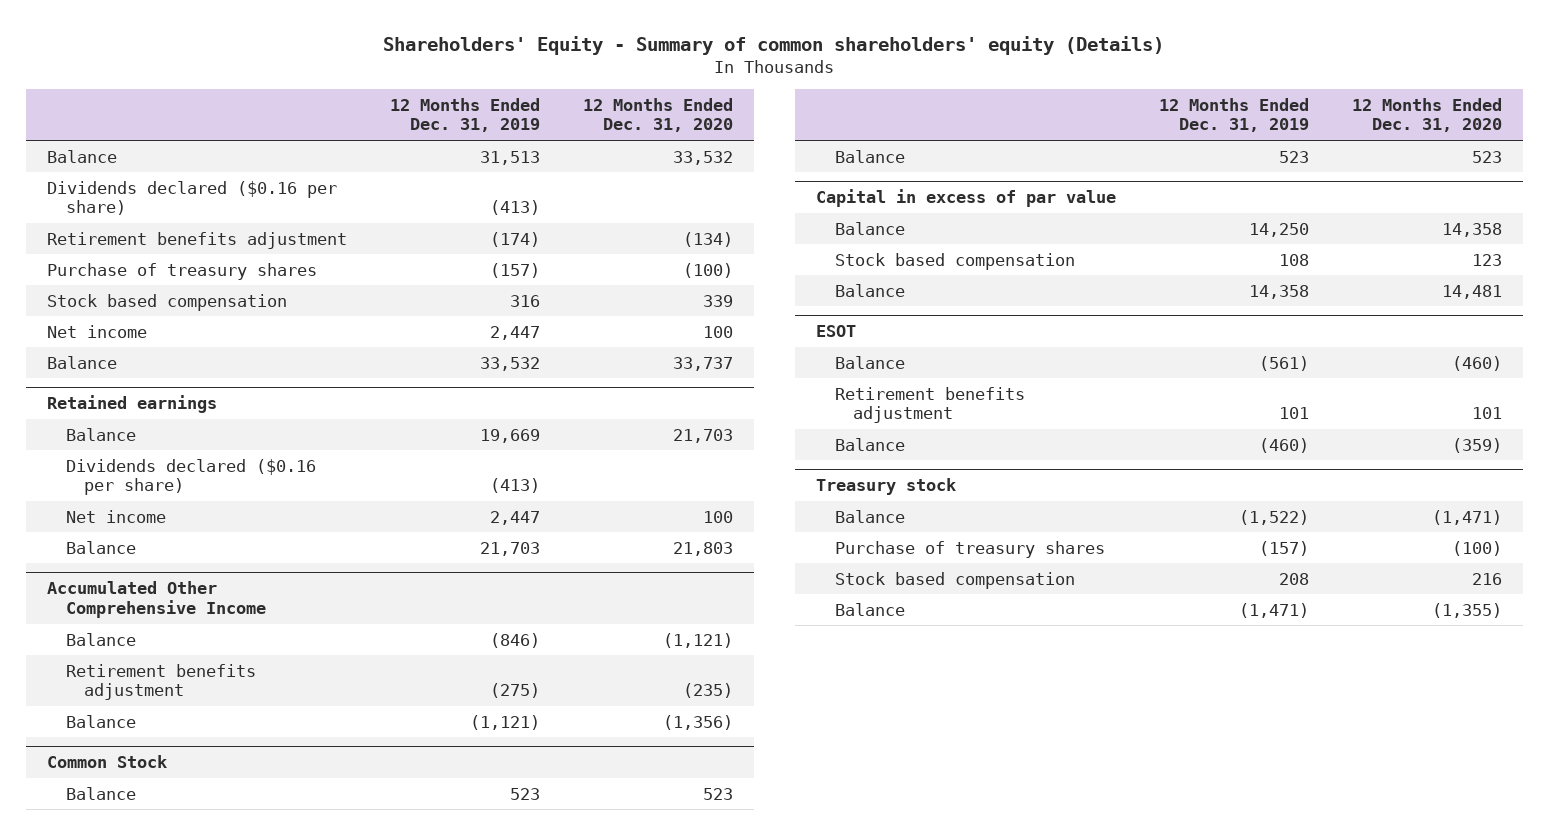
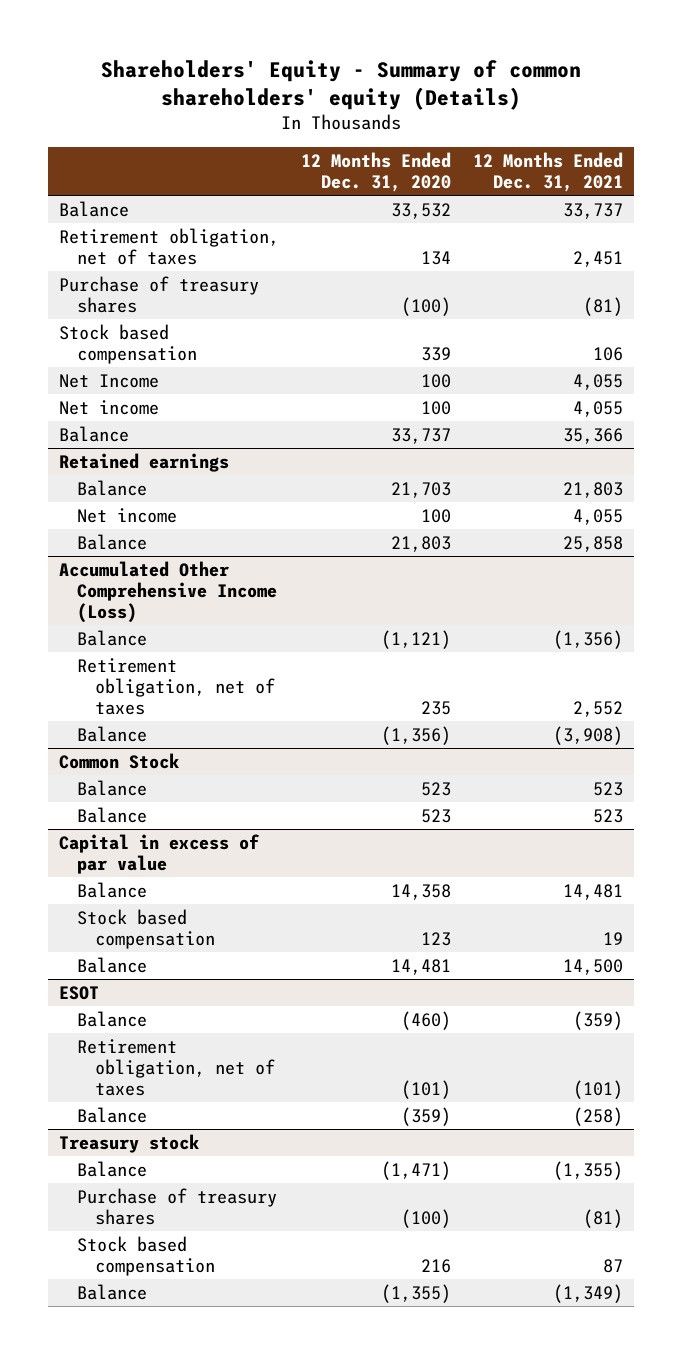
- | 12 Months Ended Dec. 31, 2019 | 12 Months Ended Dec. 31, 2020
+ | 12 Months Ended Dec. 31, 2020 | 12 Months Ended Dec. 31, 2021
- Dividends declared ($0.16 per share) | (413) |
- Retirement benefits adjustment | (174) | (134)
+ Retirement obligation, net of taxes | 134 | 2,451
+ Net Income | 100 | 4,055
@ Retained earnings
- Dividends declared ($0.16 per share) | (413) |
- Accumulated Other Comprehensive Income
+ Accumulated Other Comprehensive Income (Loss)
- Retirement benefits adjustment | (275) | (235)
+ Retirement obligation, net of taxes | 235 | 2,552
@ ESOT
- Retirement benefits adjustment | 101 | 101
+ Retirement obligation, net of taxes | (101) | (101)

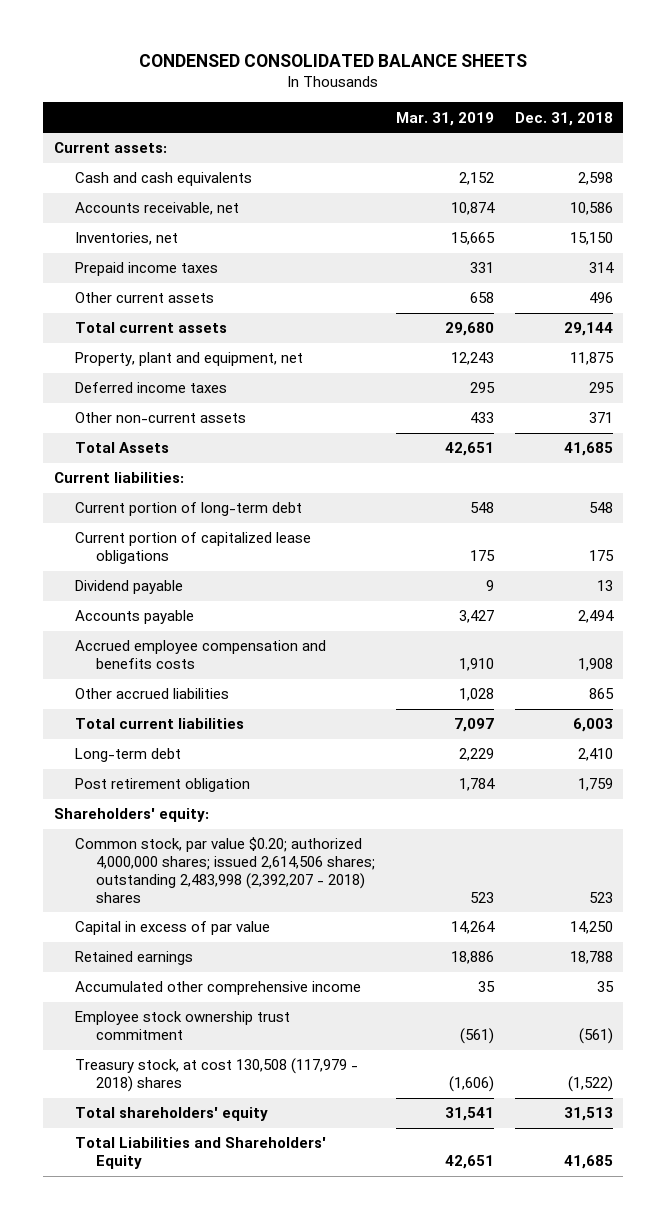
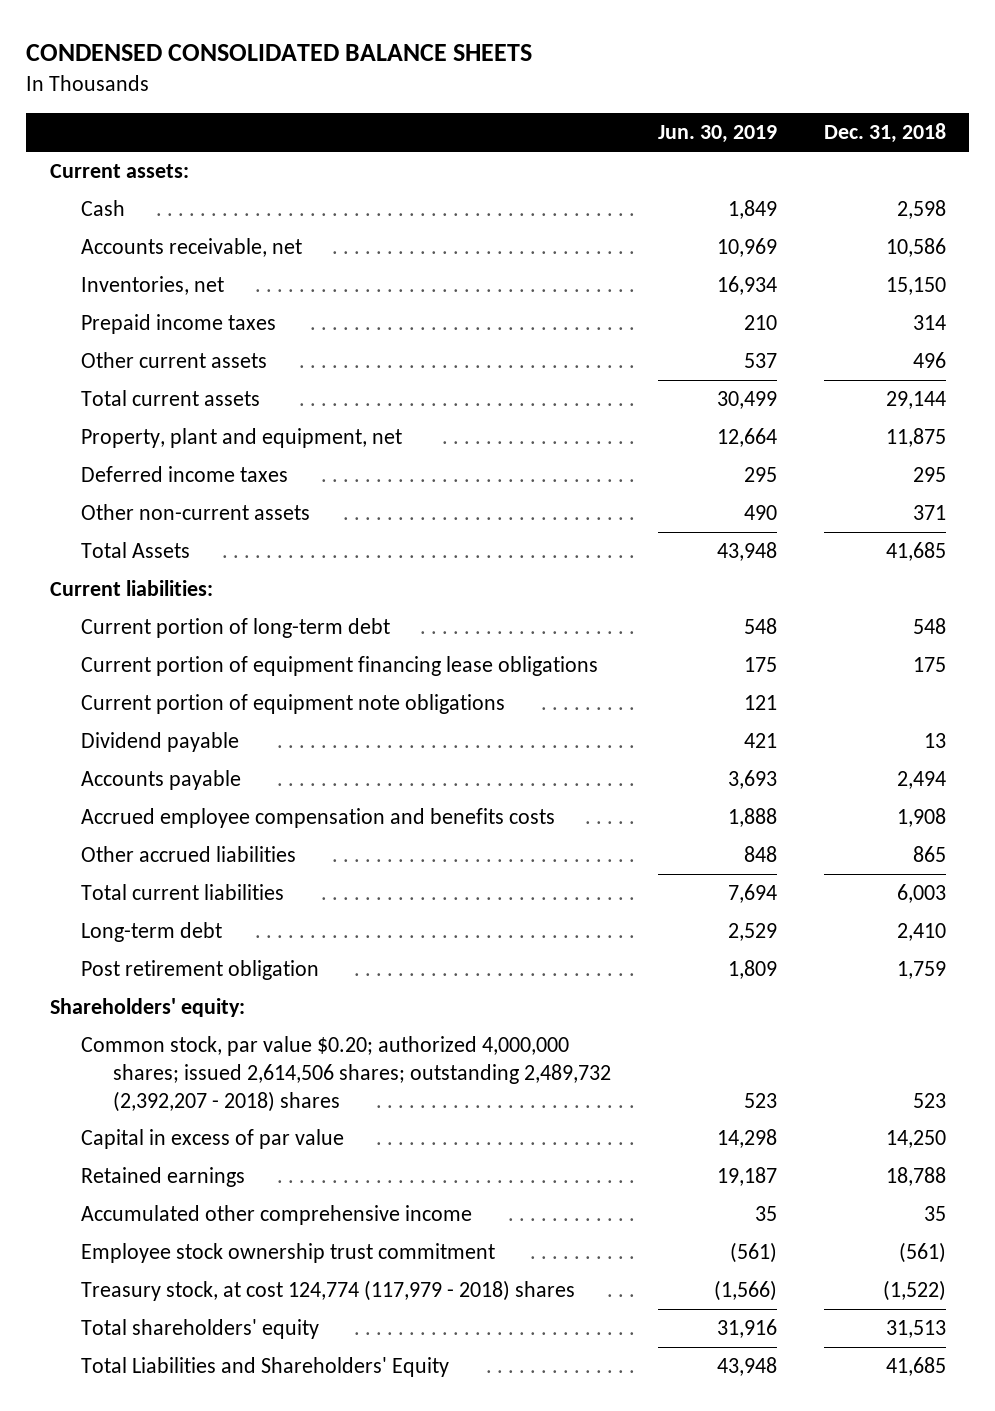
- | Mar. 31, 2019 | Dec. 31, 2018
+ | Jun. 30, 2019 | Dec. 31, 2018
- Cash and cash equivalents | 2,152 | 2,598
+ Cash | 1,849 | 2,598
- Current portion of capitalized lease obligations | 175 | 175
+ Current portion of equipment financing lease obligations | 175 | 175
+ Current portion of equipment note obligations | 121 |
- Common stock, par value $0.20; authorized 4,000,000 shares; issued 2,614,506 shares; outstanding 2,483,998 (2,392,207 - 2018) shares | 523 | 523
+ Common stock, par value $0.20; authorized 4,000,000 shares; issued 2,614,506 shares; outstanding 2,489,732 (2,392,207 - 2018) shares | 523 | 523
- Treasury stock, at cost 130,508 (117,979 - 2018) shares | (1,606) | (1,522)
+ Treasury stock, at cost 124,774 (117,979 - 2018) shares | (1,566) | (1,522)

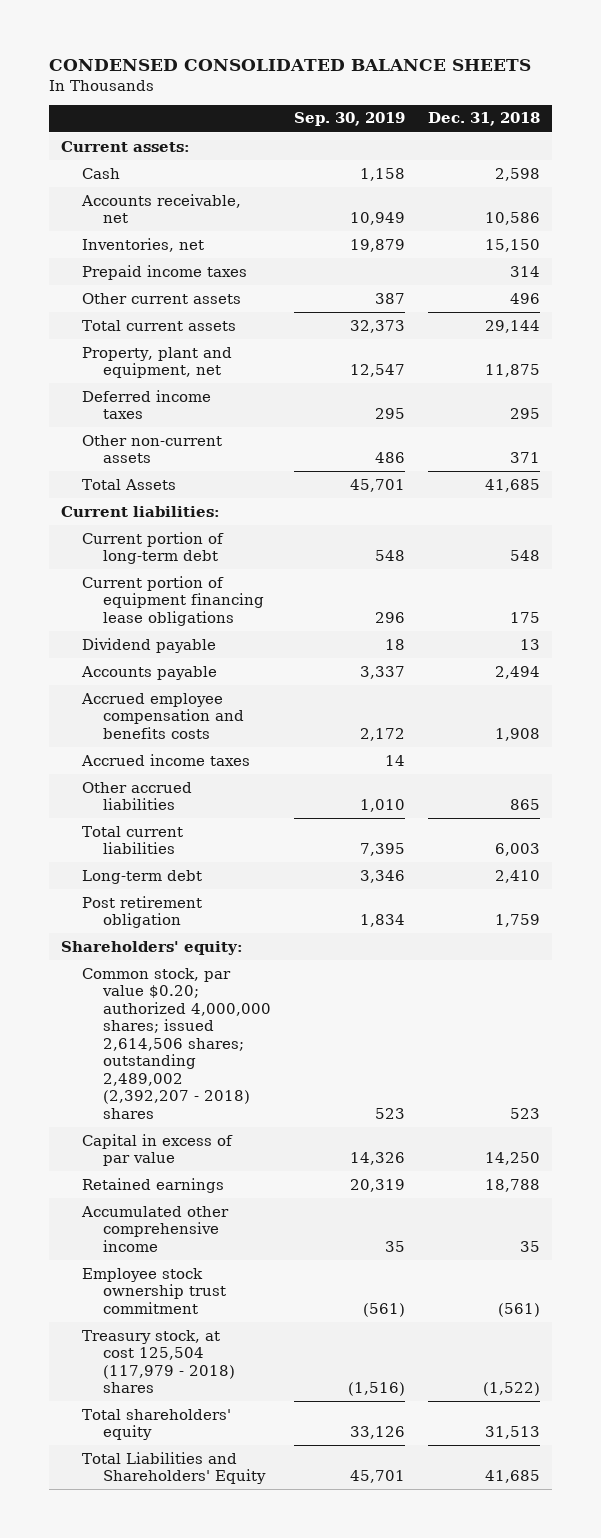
- | Jun. 30, 2019 | Dec. 31, 2018
+ | Sep. 30, 2019 | Dec. 31, 2018
- Current portion of equipment note obligations | 121 |
+ Accrued income taxes | 14 |
- Common stock, par value $0.20; authorized 4,000,000 shares; issued 2,614,506 shares; outstanding 2,489,732 (2,392,207 - 2018) shares | 523 | 523
+ Common stock, par value $0.20; authorized 4,000,000 shares; issued 2,614,506 shares; outstanding 2,489,002 (2,392,207 - 2018) shares | 523 | 523
- Treasury stock, at cost 124,774 (117,979 - 2018) shares | (1,566) | (1,522)
+ Treasury stock, at cost 125,504 (117,979 - 2018) shares | (1,516) | (1,522)

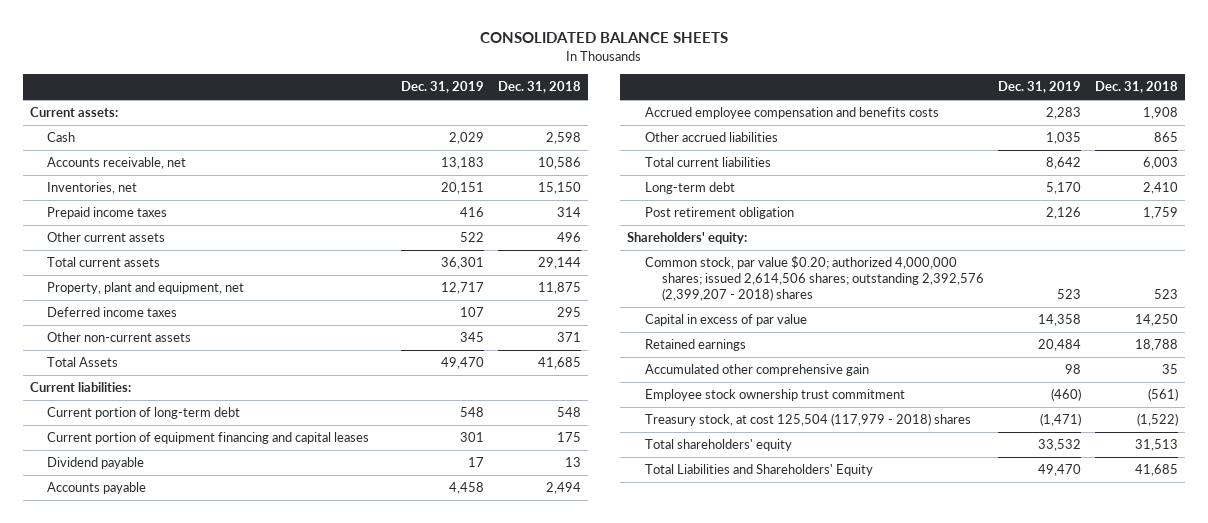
- CONDENSED CONSOLIDATED BALANCE SHEETS
+ CONSOLIDATED BALANCE SHEETS
- | Sep. 30, 2019 | Dec. 31, 2018
+ | Dec. 31, 2019 | Dec. 31, 2018
- Current portion of equipment financing lease obligations | 296 | 175
+ Current portion of equipment financing and capital leases | 301 | 175
- Accrued income taxes | 14 |
- Common stock, par value $0.20; authorized 4,000,000 shares; issued 2,614,506 shares; outstanding 2,489,002 (2,392,207 - 2018) shares | 523 | 523
+ Common stock, par value $0.20; authorized 4,000,000 shares; issued 2,614,506 shares; outstanding 2,392,576 (2,399,207 - 2018) shares | 523 | 523
- Accumulated other comprehensive income | 35 | 35
+ Accumulated other comprehensive gain | 98 | 35

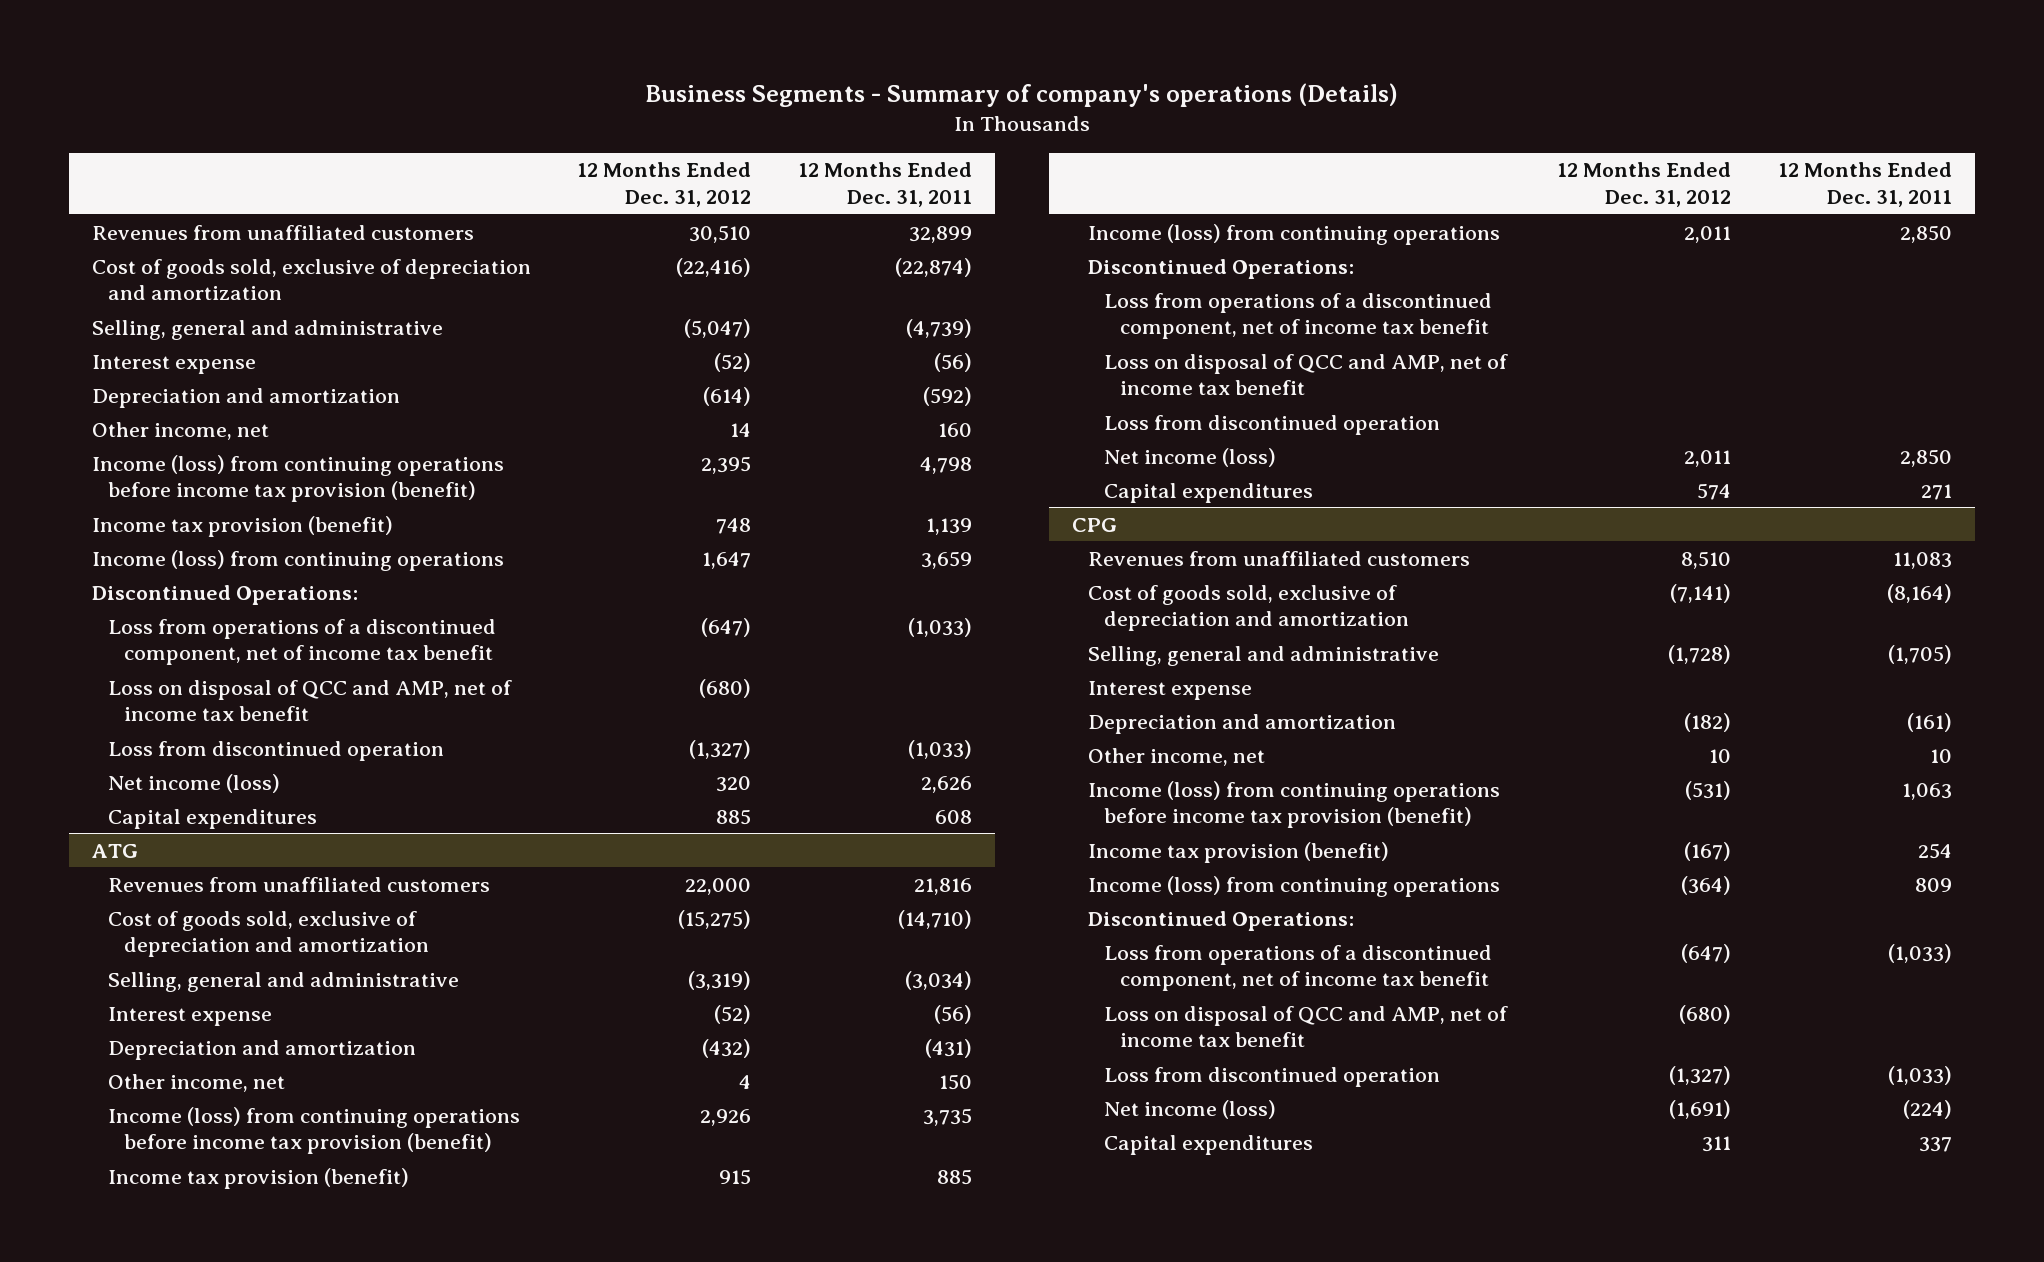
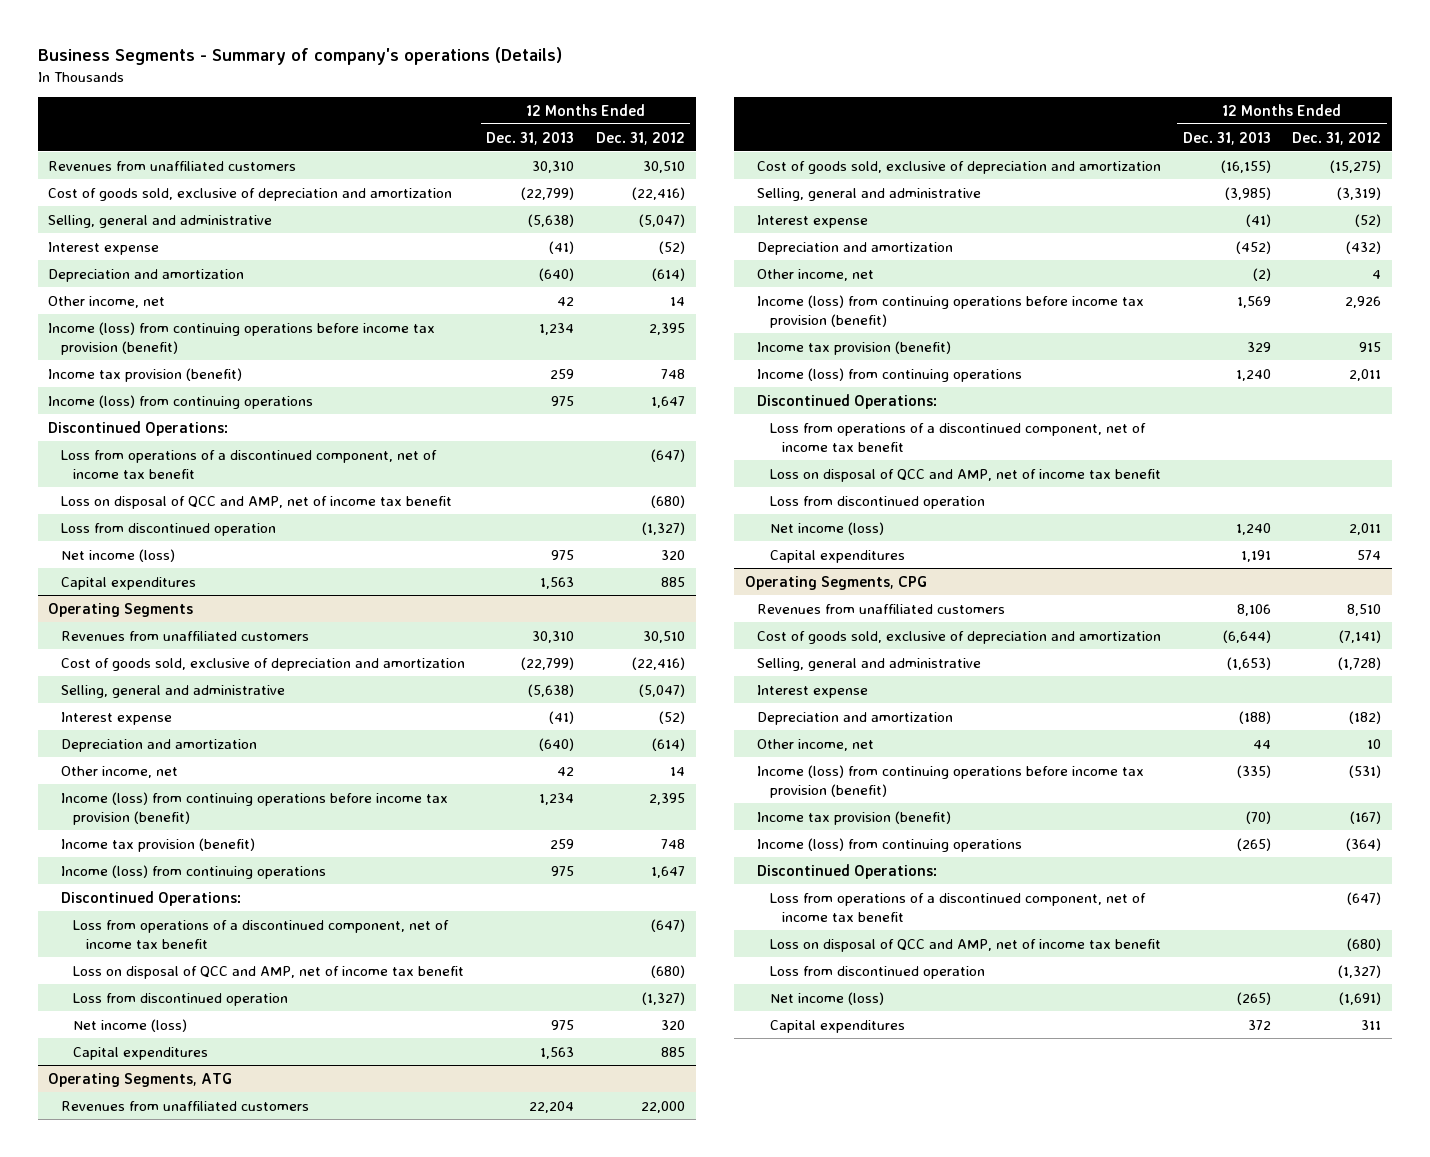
- | 12 Months Ended Dec. 31, 2012 | 12 Months Ended Dec. 31, 2011
+ | 12 Months Ended Dec. 31, 2013 | 12 Months Ended Dec. 31, 2012
- ATG
+ Operating Segments
+ Revenues from unaffiliated customers | 30,310 | 30,510
+ Cost of goods sold, exclusive of depreciation and amortization | (22,799) | (22,416)
+ Selling, general and administrative | (5,638) | (5,047)
+ Interest expense | (41) | (52)
+ Depreciation and amortization | (640) | (614)
+ Other income, net | 42 | 14
+ Income (loss) from continuing operations before income tax provision (benefit) | 1,234 | 2,395
+ Income tax provision (benefit) | 259 | 748
+ Income (loss) from continuing operations | 975 | 1,647
+ Discontinued Operations:
+ Loss from operations of a discontinued component, net of income tax benefit | | (647)
+ Loss on disposal of QCC and AMP, net of income tax benefit | | (680)
+ Loss from discontinued operation | | (1,327)
+ Net income (loss) | 975 | 320
+ Capital expenditures | 1,563 | 885
+ Operating Segments, ATG
- CPG
+ Operating Segments, CPG

